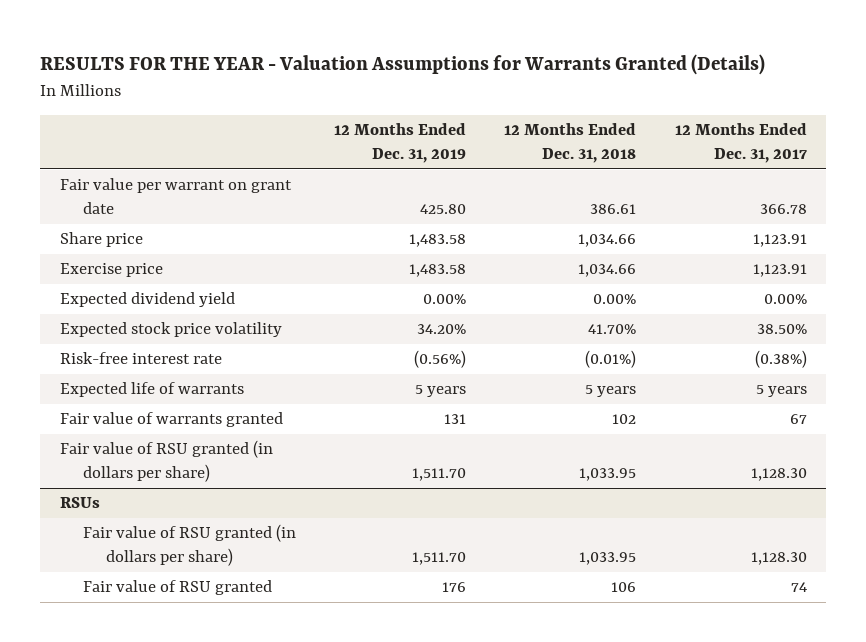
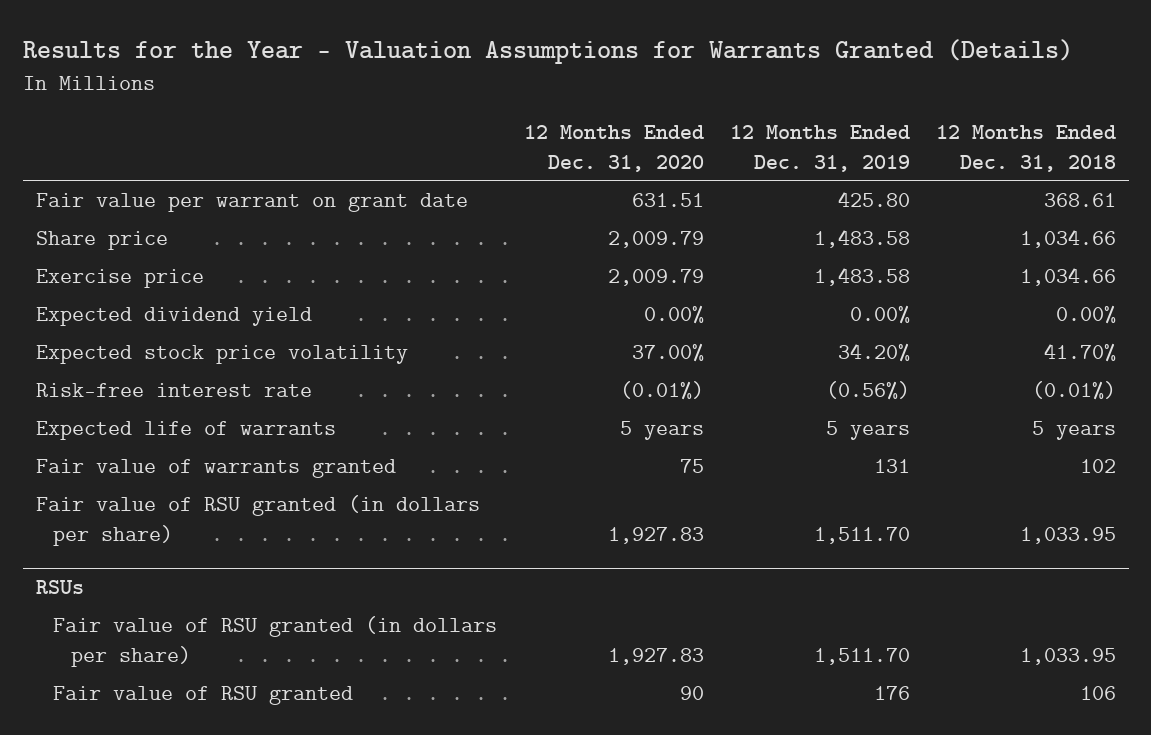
- RESULTS FOR THE YEAR - Valuation Assumptions for Warrants Granted (Details)
+ Results for the Year - Valuation Assumptions for Warrants Granted (Details)
- | 12 Months Ended Dec. 31, 2019 | 12 Months Ended Dec. 31, 2018 | 12 Months Ended Dec. 31, 2017
+ | 12 Months Ended Dec. 31, 2020 | 12 Months Ended Dec. 31, 2019 | 12 Months Ended Dec. 31, 2018
- Fair value per warrant on grant date | 425.80 | 386.61 | 366.78
+ Fair value per warrant on grant date | 631.51 | 425.80 | 368.61

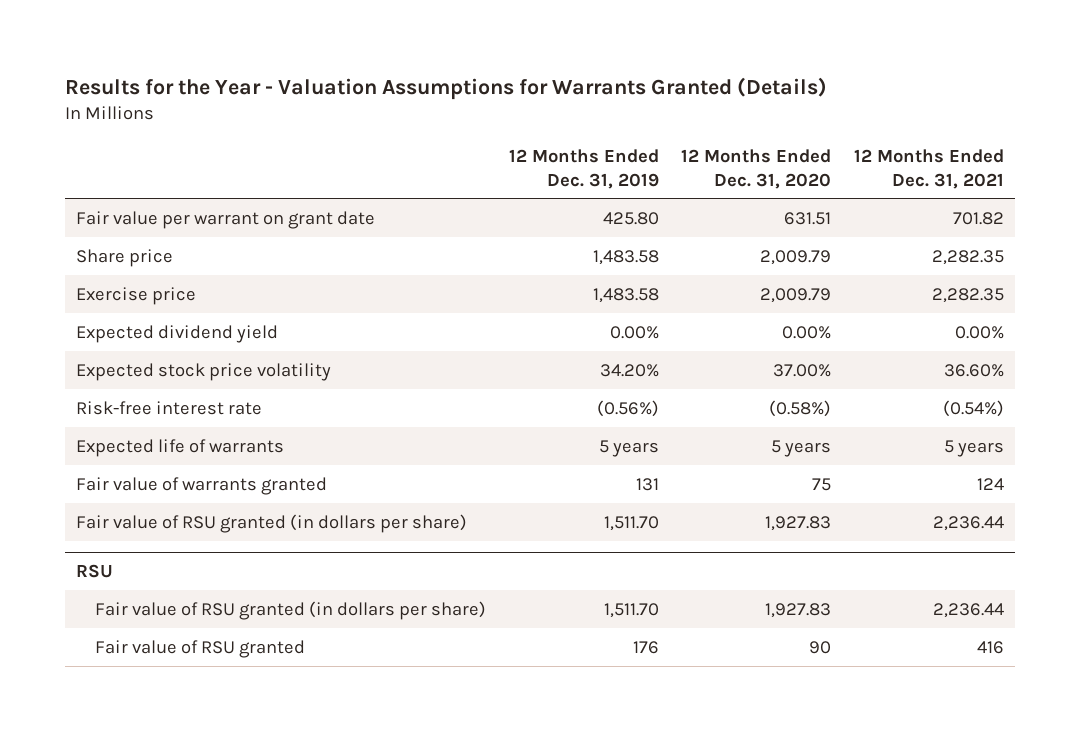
- | 12 Months Ended Dec. 31, 2020 | 12 Months Ended Dec. 31, 2019 | 12 Months Ended Dec. 31, 2018
+ | 12 Months Ended Dec. 31, 2019 | 12 Months Ended Dec. 31, 2020 | 12 Months Ended Dec. 31, 2021
- Risk-free interest rate | (0.01%) | (0.56%) | (0.01%)
+ Risk-free interest rate | (0.56%) | (0.58%) | (0.54%)
- RSUs
+ RSU

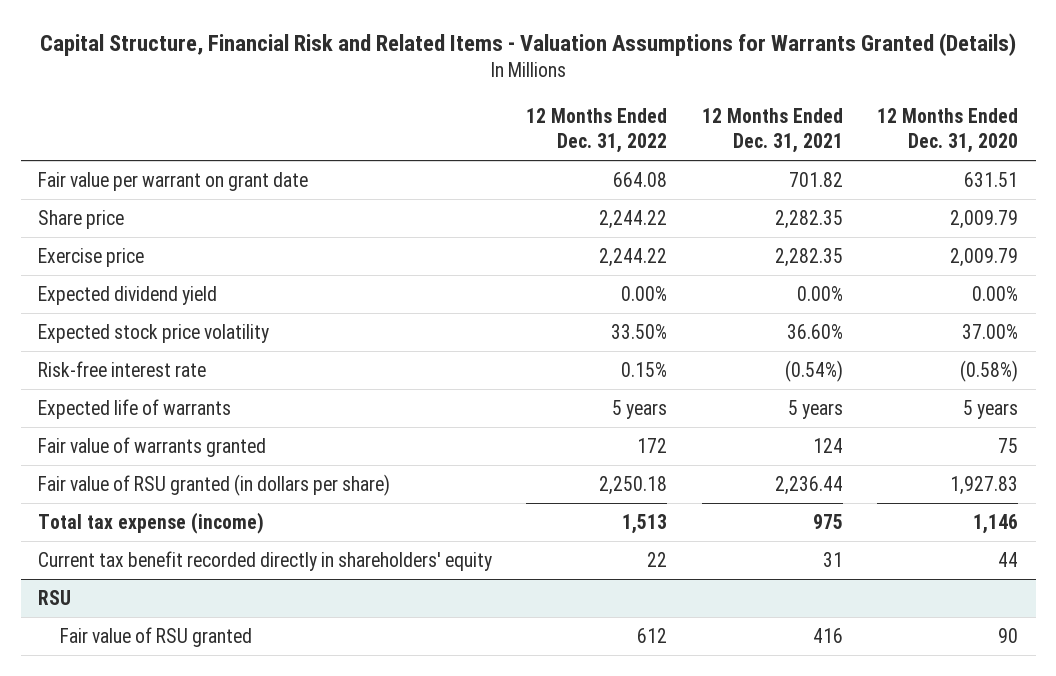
- Results for the Year - Valuation Assumptions for Warrants Granted (Details)
+ Capital Structure, Financial Risk and Related Items - Valuation Assumptions for Warrants Granted (Details)
- | 12 Months Ended Dec. 31, 2019 | 12 Months Ended Dec. 31, 2020 | 12 Months Ended Dec. 31, 2021
+ | 12 Months Ended Dec. 31, 2022 | 12 Months Ended Dec. 31, 2021 | 12 Months Ended Dec. 31, 2020
+ Total tax expense (income) | 1,513 | 975 | 1,146
+ Current tax benefit recorded directly in shareholders' equity | 22 | 31 | 44
@ RSU
- Fair value of RSU granted (in dollars per share) | 1,511.70 | 1,927.83 | 2,236.44

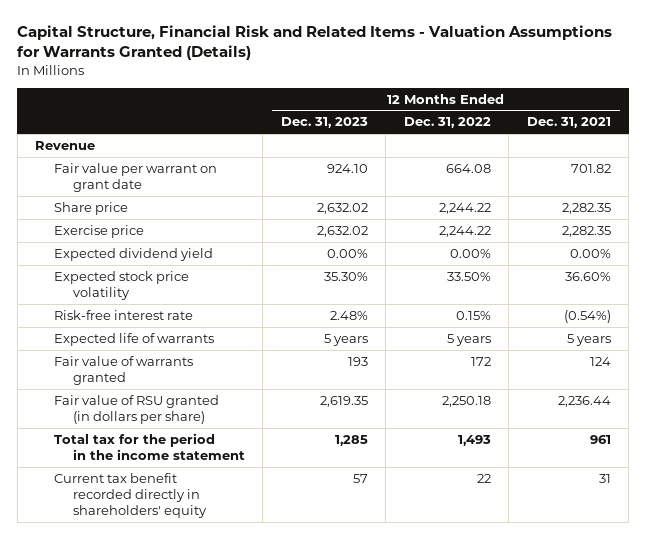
- | 12 Months Ended Dec. 31, 2022 | 12 Months Ended Dec. 31, 2021 | 12 Months Ended Dec. 31, 2020
+ | 12 Months Ended Dec. 31, 2023 | 12 Months Ended Dec. 31, 2022 | 12 Months Ended Dec. 31, 2021
+ Revenue
- Total tax expense (income) | 1,513 | 975 | 1,146
+ Total tax for the period in the income statement | 1,285 | 1,493 | 961
- RSU
- Fair value of RSU granted | 612 | 416 | 90

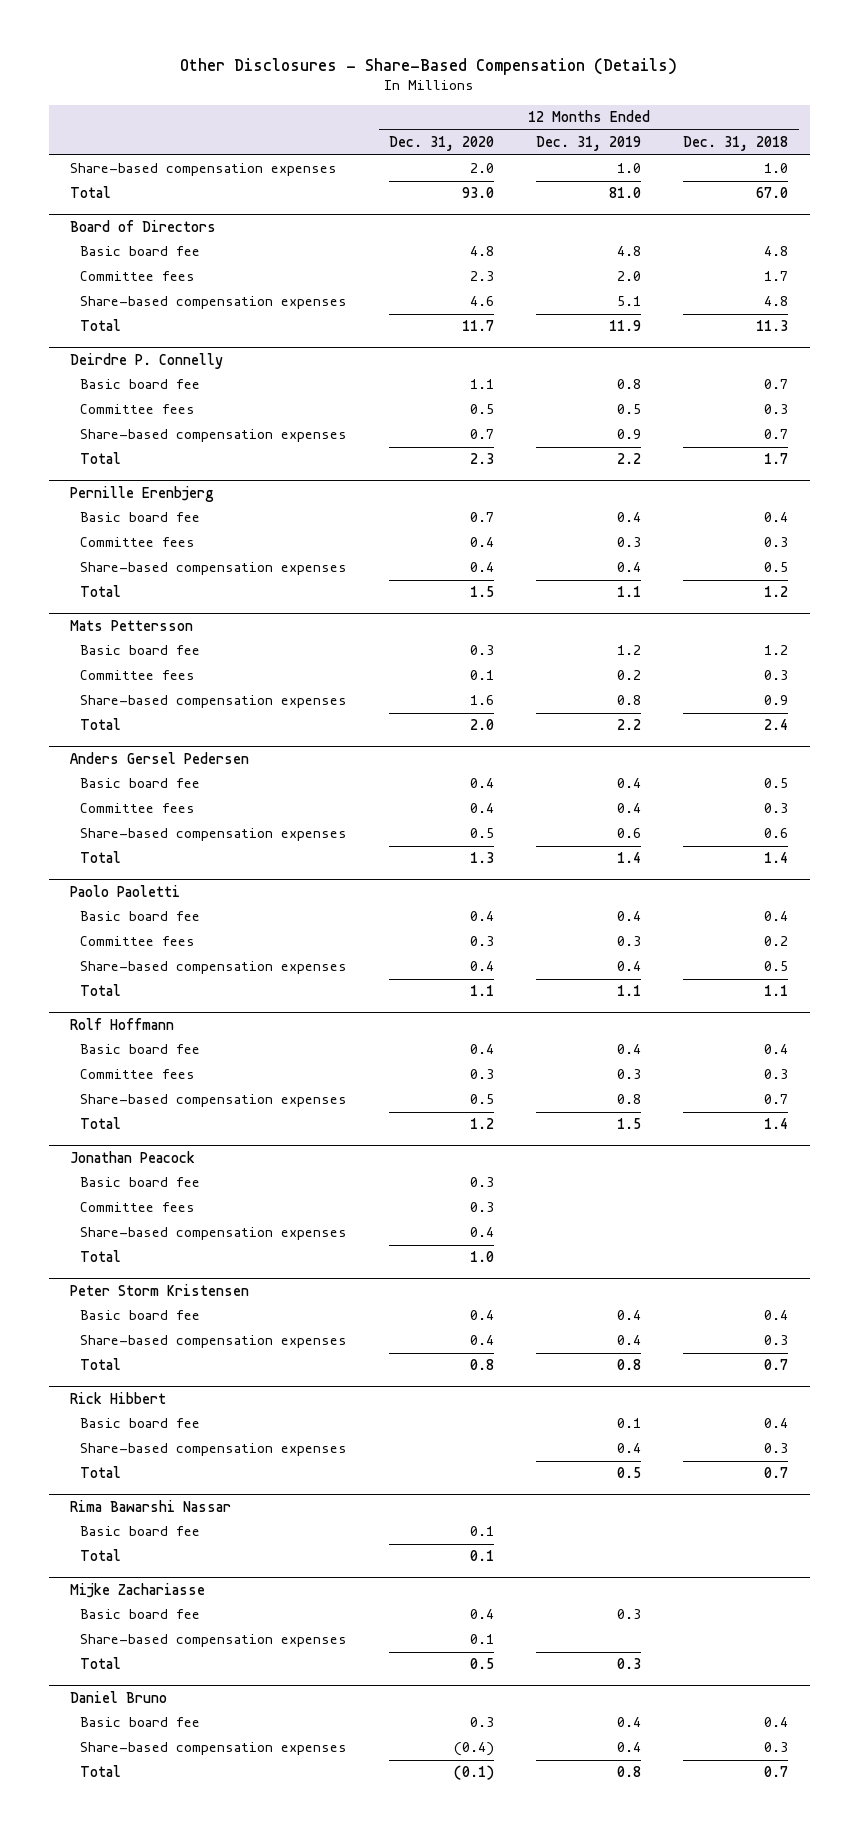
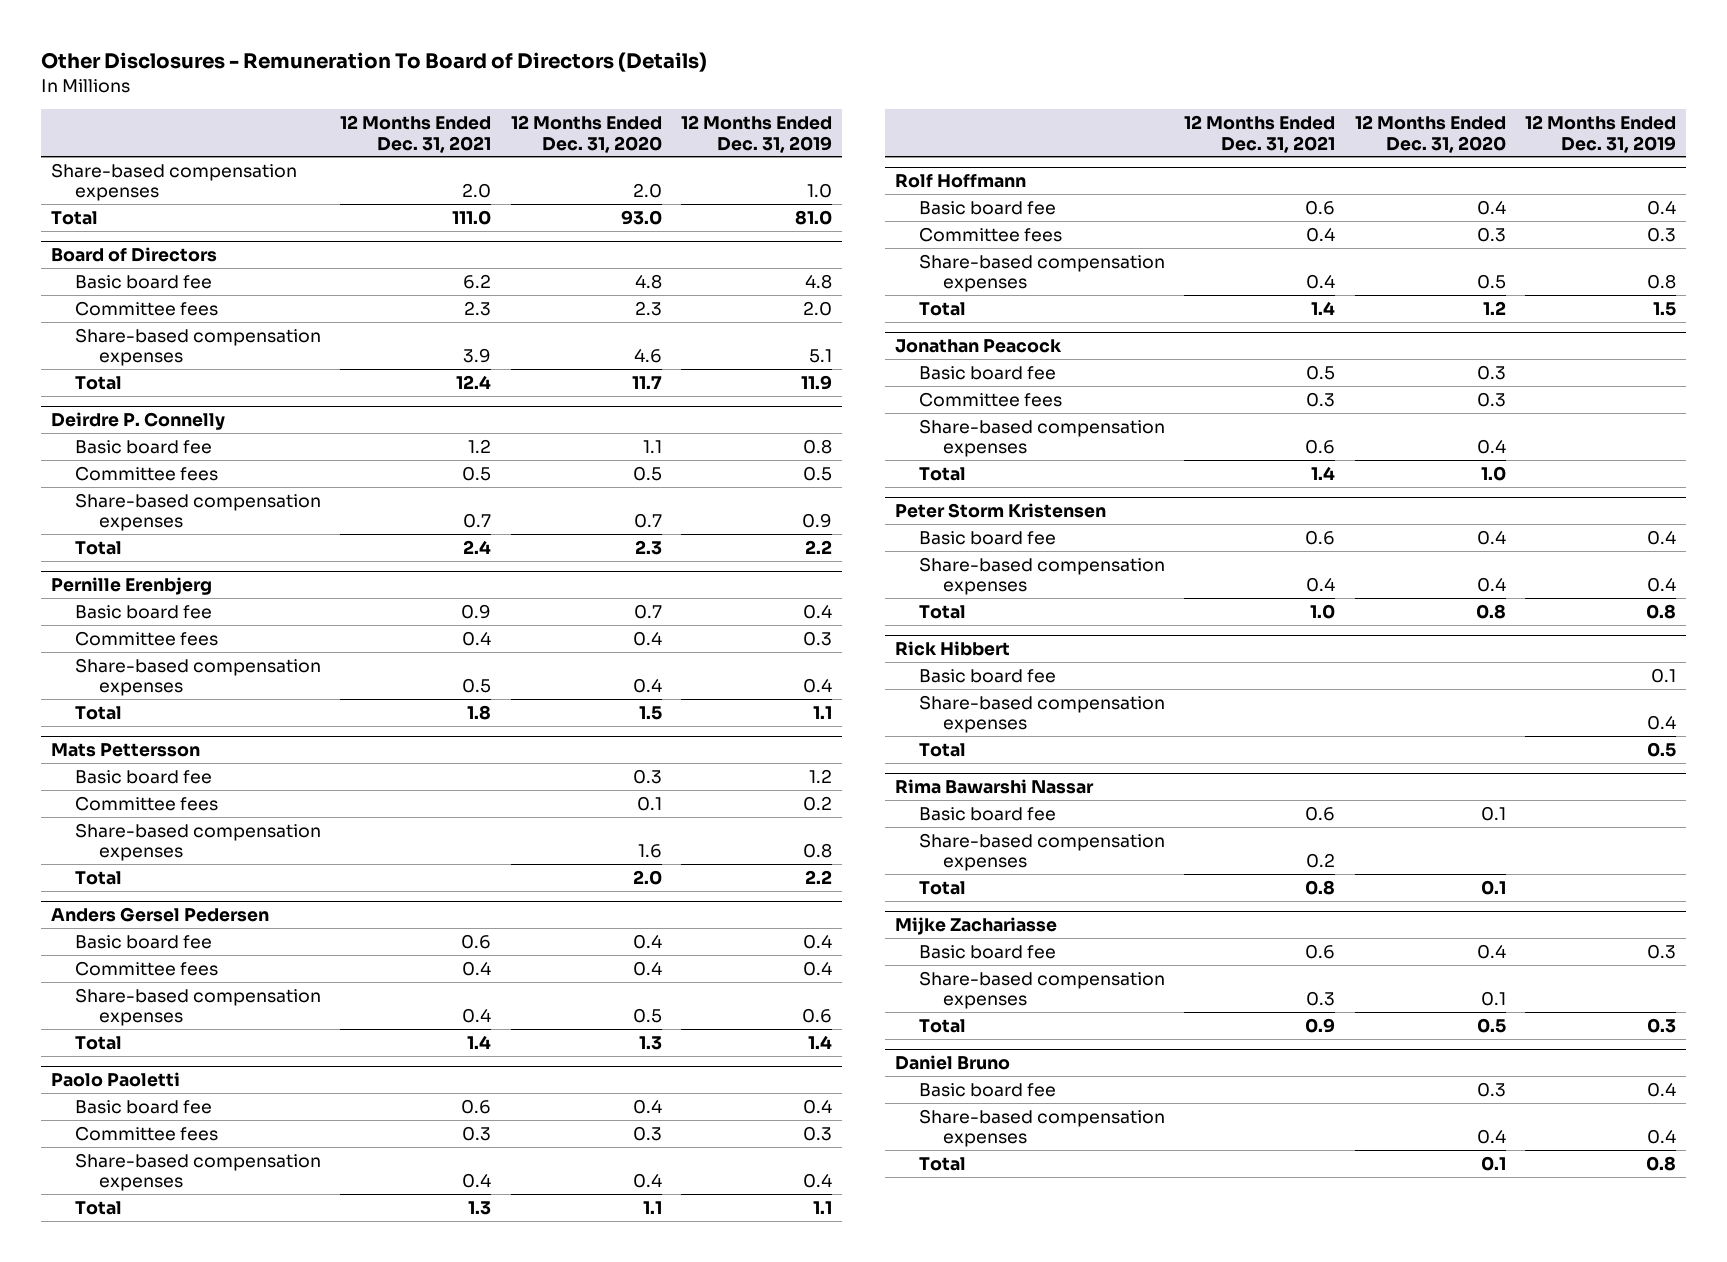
- Other Disclosures - Share-Based Compensation (Details)
+ Other Disclosures - Remuneration To Board of Directors (Details)
- | 12 Months Ended Dec. 31, 2020 | 12 Months Ended Dec. 31, 2019 | 12 Months Ended Dec. 31, 2018
+ | 12 Months Ended Dec. 31, 2021 | 12 Months Ended Dec. 31, 2020 | 12 Months Ended Dec. 31, 2019
@ Rima Bawarshi Nassar
+ Share-based compensation expenses | 0.2 | |
@ Daniel Bruno
- Share-based compensation expenses | (0.4) | 0.4 | 0.3
- Total | (0.1) | 0.8 | 0.7
+ Share-based compensation expenses | | 0.4 | 0.4
+ Total | | 0.1 | 0.8

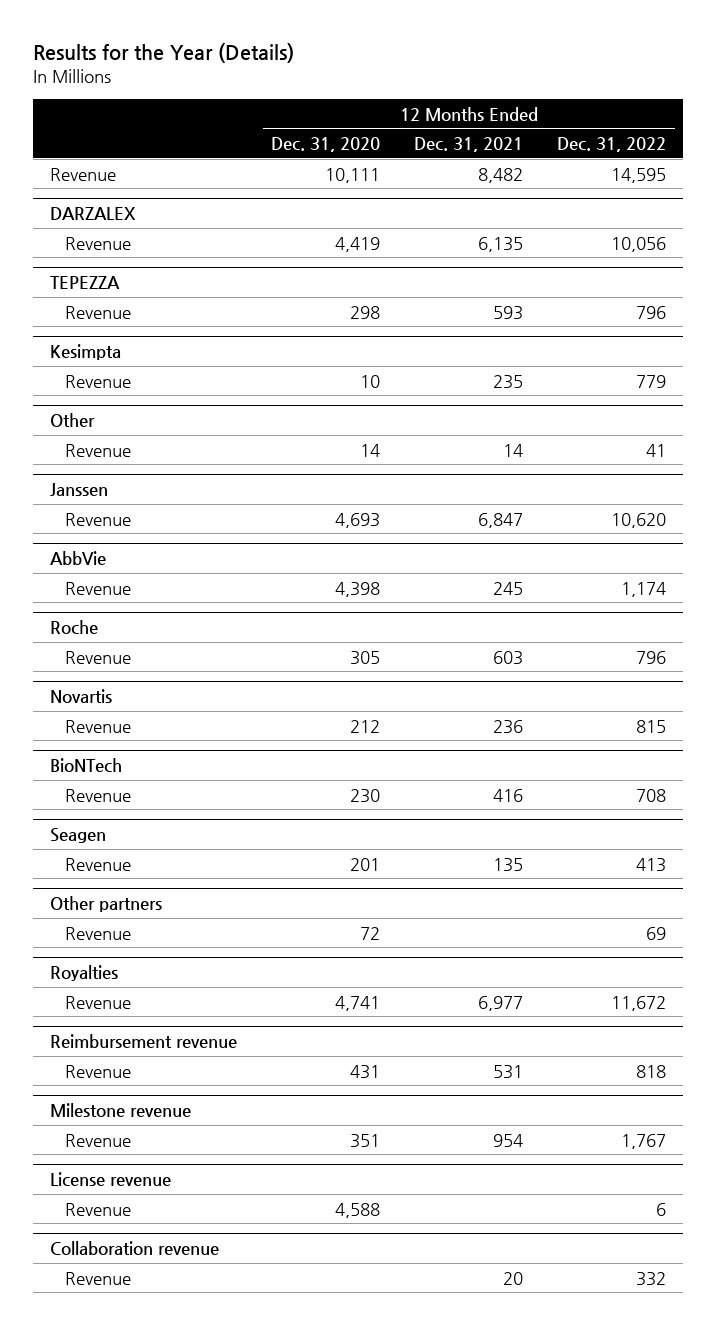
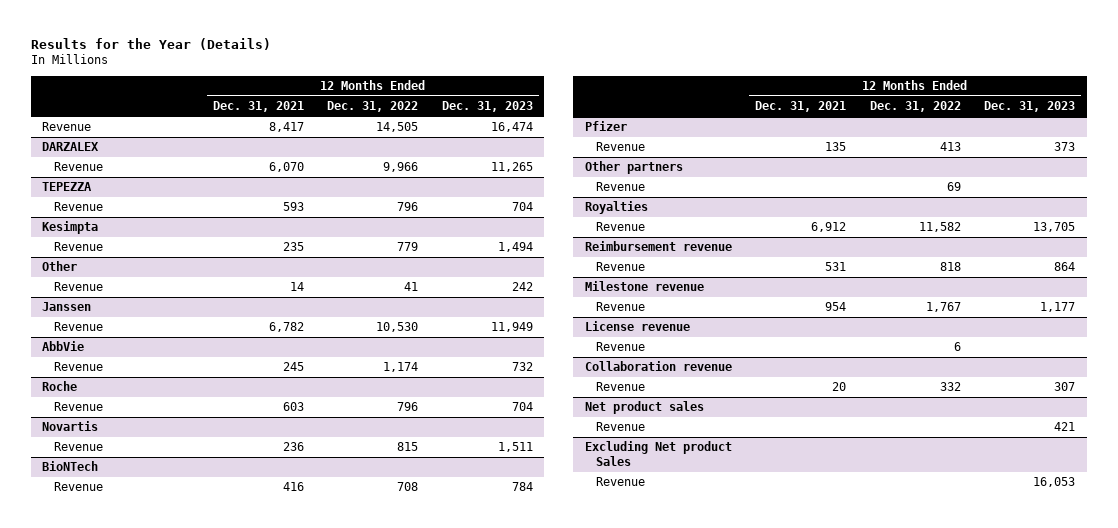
- | 12 Months Ended Dec. 31, 2020 | 12 Months Ended Dec. 31, 2021 | 12 Months Ended Dec. 31, 2022
+ | 12 Months Ended Dec. 31, 2021 | 12 Months Ended Dec. 31, 2022 | 12 Months Ended Dec. 31, 2023
- Revenue | 10,111 | 8,482 | 14,595
+ Revenue | 8,417 | 14,505 | 16,474
@ DARZALEX
- Revenue | 4,419 | 6,135 | 10,056
+ Revenue | 6,070 | 9,966 | 11,265
@ Janssen
- Revenue | 4,693 | 6,847 | 10,620
+ Revenue | 6,782 | 10,530 | 11,949
- Seagen
+ Pfizer
@ Royalties
- Revenue | 4,741 | 6,977 | 11,672
+ Revenue | 6,912 | 11,582 | 13,705
+ Net product sales
+ Revenue | | | 421
+ Excluding Net product Sales
+ Revenue | | | 16,053

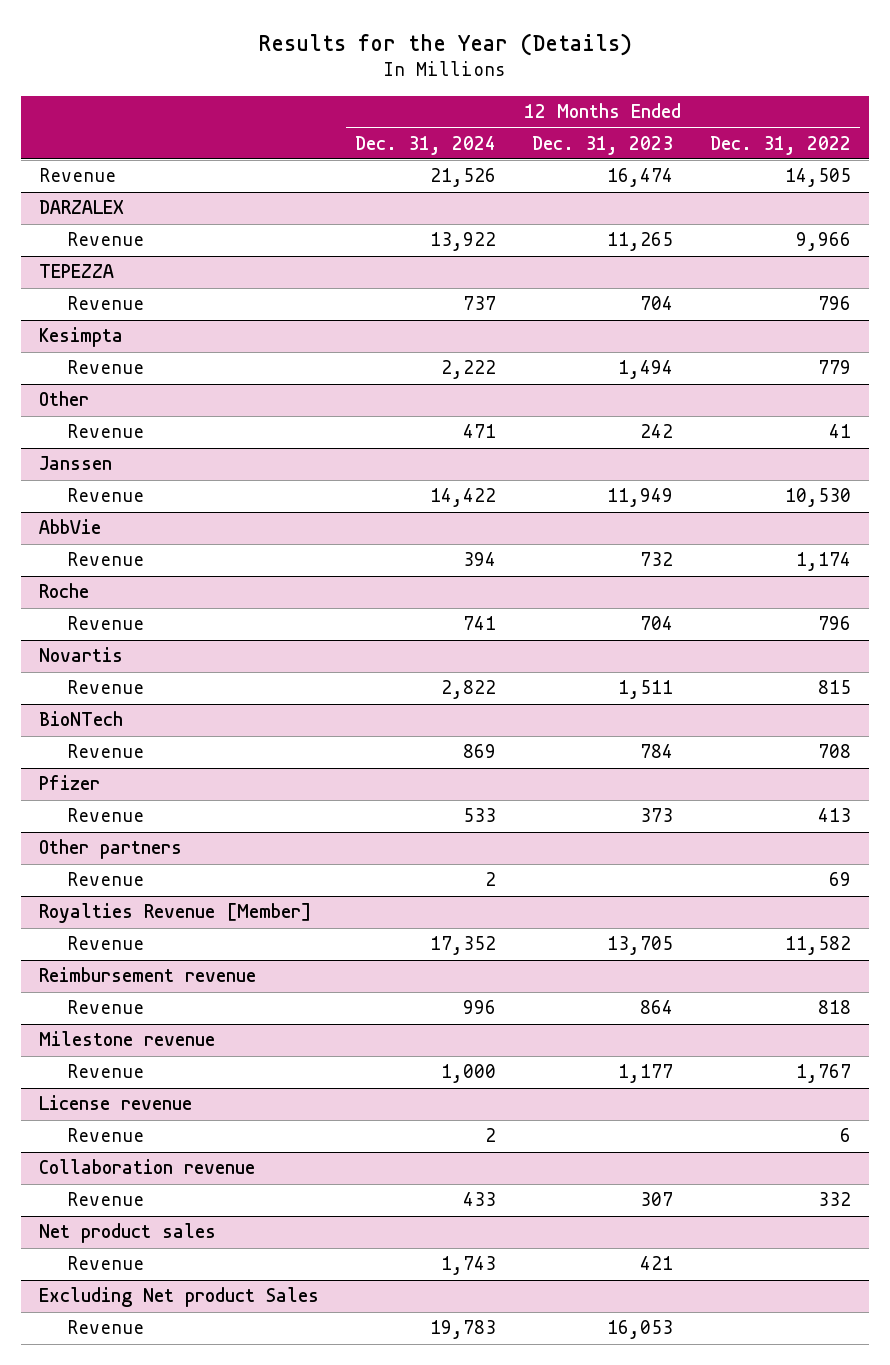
- | 12 Months Ended Dec. 31, 2021 | 12 Months Ended Dec. 31, 2022 | 12 Months Ended Dec. 31, 2023
+ | 12 Months Ended Dec. 31, 2024 | 12 Months Ended Dec. 31, 2023 | 12 Months Ended Dec. 31, 2022
- Royalties
+ Royalties Revenue [Member]

